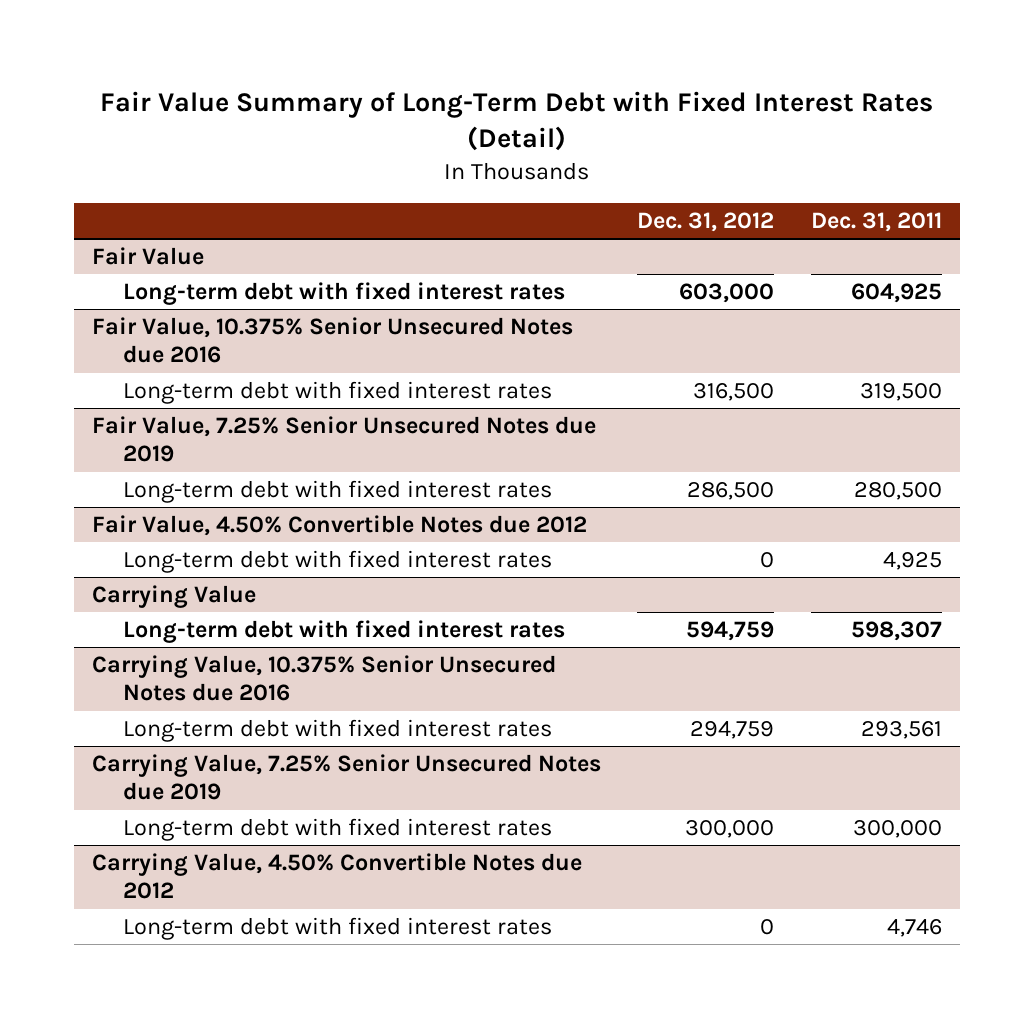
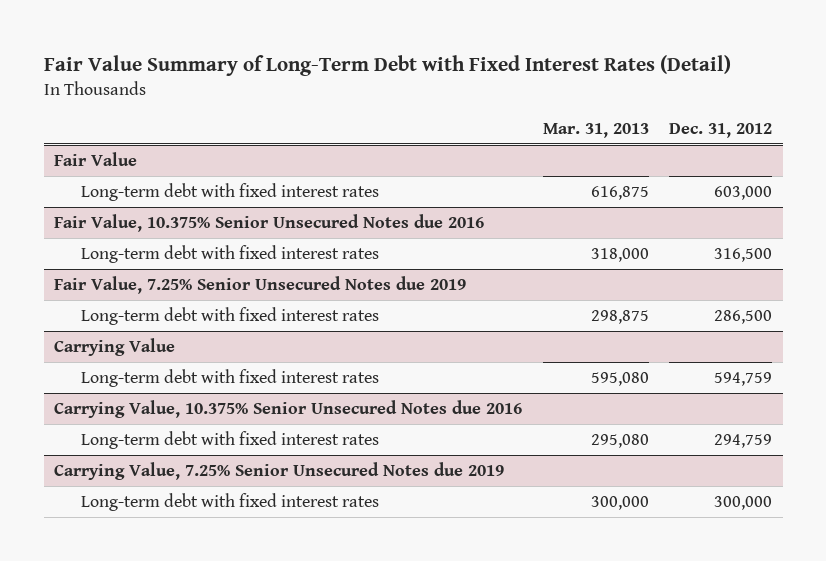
- | Dec. 31, 2012 | Dec. 31, 2011
+ | Mar. 31, 2013 | Dec. 31, 2012
- Fair Value, 4.50% Convertible Notes due 2012
- Long-term debt with fixed interest rates | 0 | 4,925
- Carrying Value, 4.50% Convertible Notes due 2012
- Long-term debt with fixed interest rates | 0 | 4,746

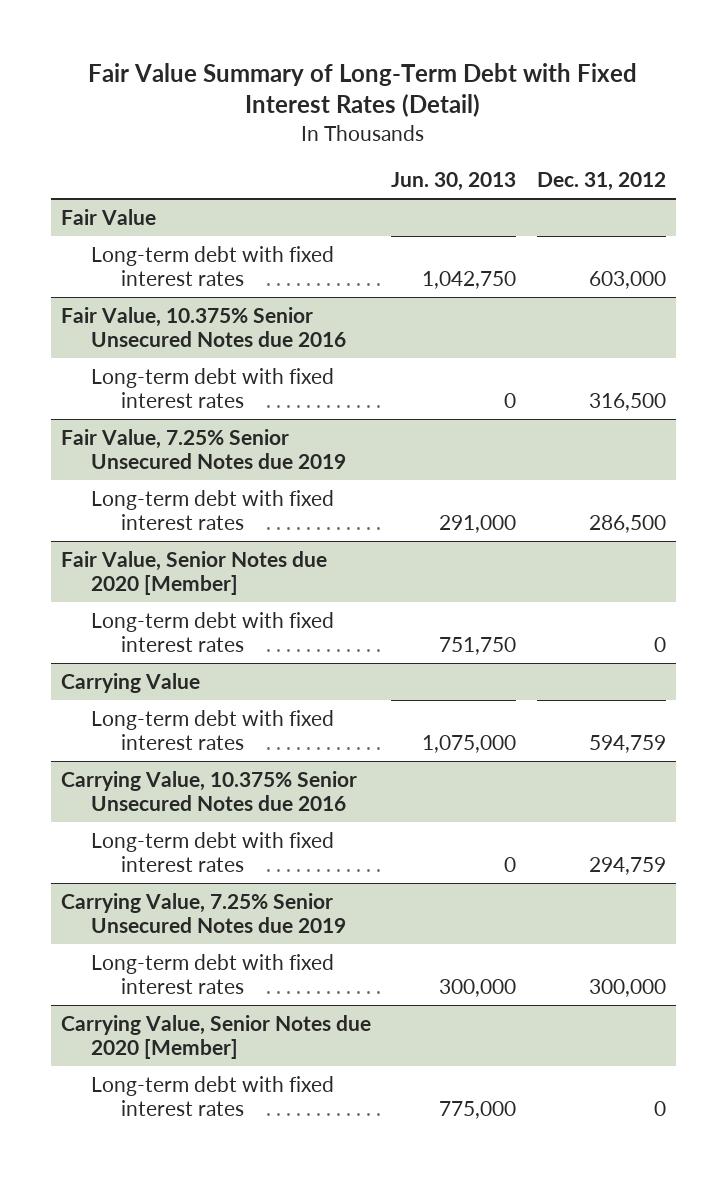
- | Mar. 31, 2013 | Dec. 31, 2012
+ | Jun. 30, 2013 | Dec. 31, 2012
+ Fair Value, Senior Notes due 2020 [Member]
+ Long-term debt with fixed interest rates | 751,750 | 0
+ Carrying Value, Senior Notes due 2020 [Member]
+ Long-term debt with fixed interest rates | 775,000 | 0

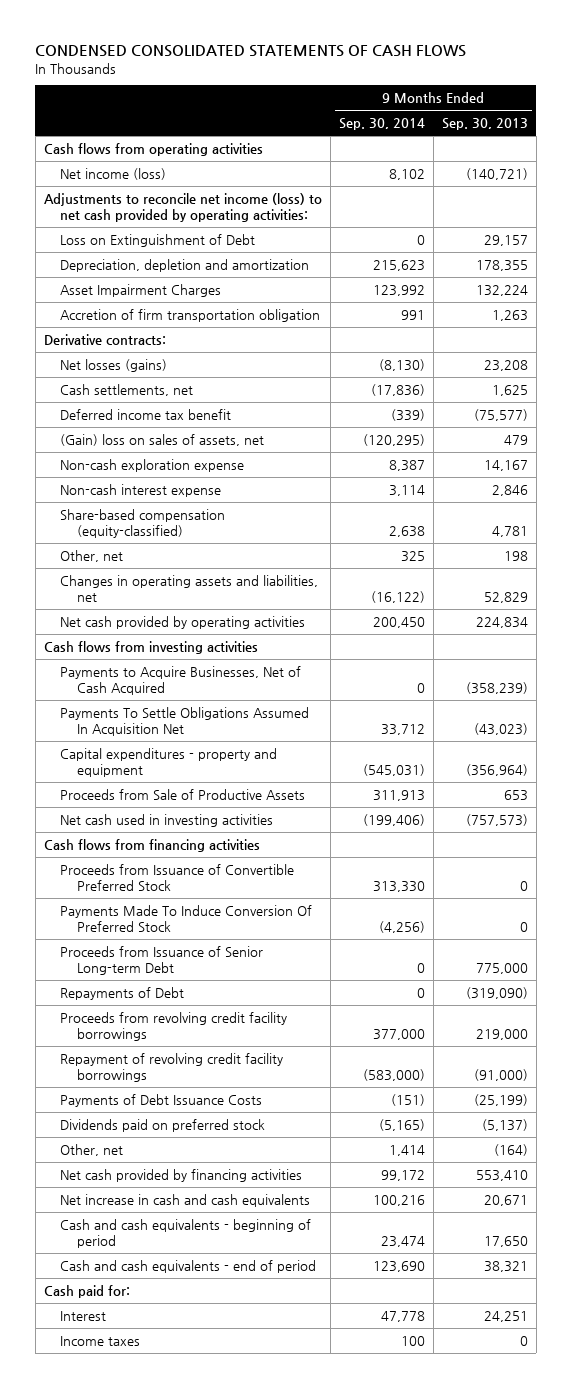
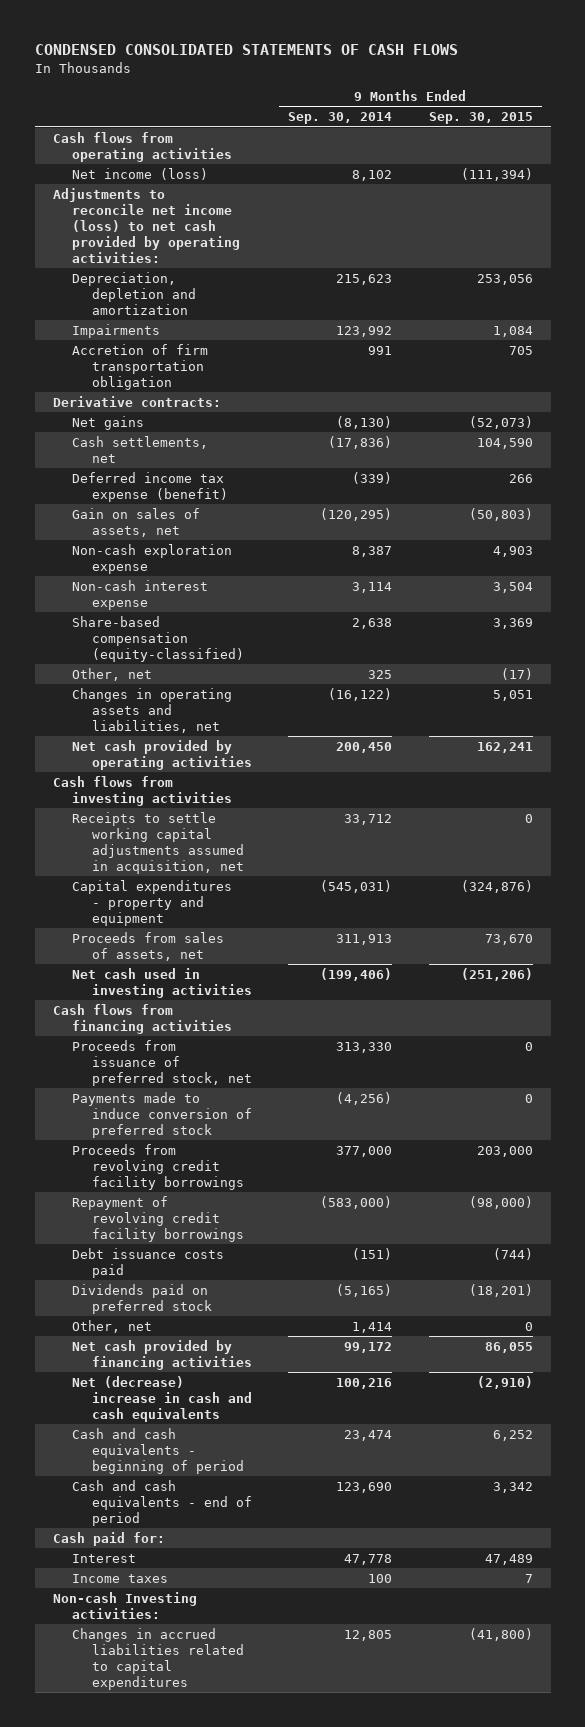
- | 9 Months Ended Sep. 30, 2014 | 9 Months Ended Sep. 30, 2013
+ | 9 Months Ended Sep. 30, 2014 | 9 Months Ended Sep. 30, 2015
- Loss on Extinguishment of Debt | 0 | 29,157
- Asset Impairment Charges | 123,992 | 132,224
+ Impairments | 123,992 | 1,084
- Net losses (gains) | (8,130) | 23,208
+ Net gains | (8,130) | (52,073)
- Deferred income tax benefit | (339) | (75,577)
- (Gain) loss on sales of assets, net | (120,295) | 479
+ Deferred income tax expense (benefit) | (339) | 266
+ Gain on sales of assets, net | (120,295) | (50,803)
- Payments to Acquire Businesses, Net of Cash Acquired | 0 | (358,239)
- Payments To Settle Obligations Assumed In Acquisition Net | 33,712 | (43,023)
+ Receipts to settle working capital adjustments assumed in acquisition, net | 33,712 | 0
- Proceeds from Sale of Productive Assets | 311,913 | 653
+ Proceeds from sales of assets, net | 311,913 | 73,670
- Proceeds from Issuance of Convertible Preferred Stock | 313,330 | 0
- Payments Made To Induce Conversion Of Preferred Stock | (4,256) | 0
- Proceeds from Issuance of Senior Long-term Debt | 0 | 775,000
- Repayments of Debt | 0 | (319,090)
+ Proceeds from issuance of preferred stock, net | 313,330 | 0
+ Payments made to induce conversion of preferred stock | (4,256) | 0
- Payments of Debt Issuance Costs | (151) | (25,199)
+ Debt issuance costs paid | (151) | (744)
- Net increase in cash and cash equivalents | 100,216 | 20,671
+ Net (decrease) increase in cash and cash equivalents | 100,216 | (2,910)
+ Non-cash Investing activities:
+ Changes in accrued liabilities related to capital expenditures | 12,805 | (41,800)

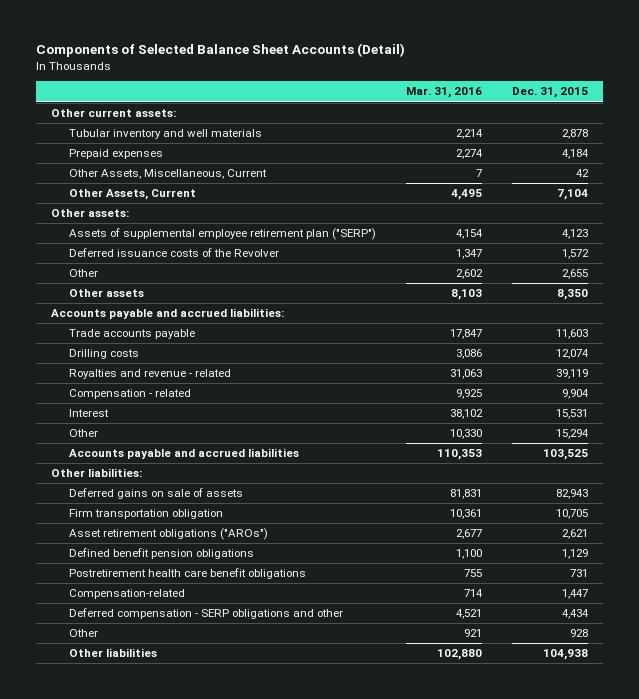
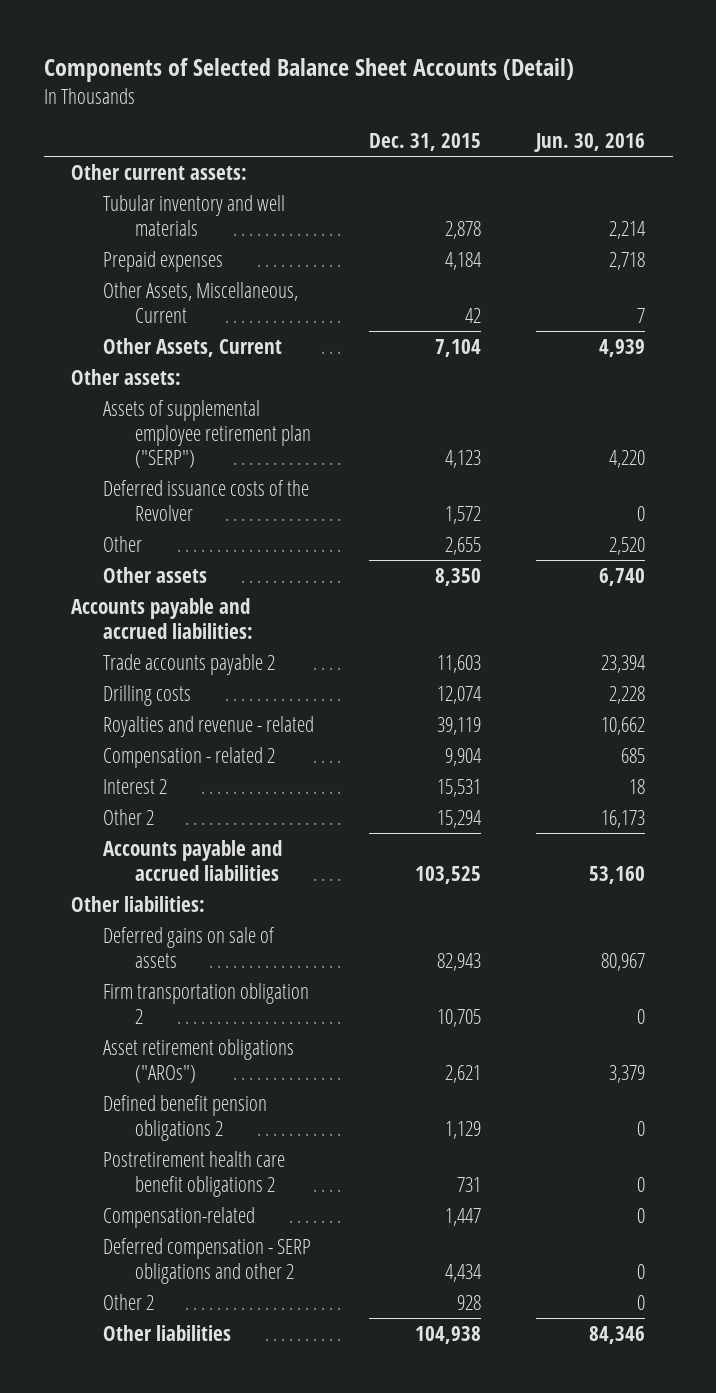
- | Mar. 31, 2016 | Dec. 31, 2015
+ | Dec. 31, 2015 | Jun. 30, 2016
- Trade accounts payable | 17,847 | 11,603
+ Trade accounts payable 2 | 11,603 | 23,394
- Compensation - related | 9,925 | 9,904
- Interest | 38,102 | 15,531
- Other | 10,330 | 15,294
+ Compensation - related 2 | 9,904 | 685
+ Interest 2 | 15,531 | 18
+ Other 2 | 15,294 | 16,173
- Firm transportation obligation | 10,361 | 10,705
+ Firm transportation obligation 2 | 10,705 | 0
- Defined benefit pension obligations | 1,100 | 1,129
- Postretirement health care benefit obligations | 755 | 731
+ Defined benefit pension obligations 2 | 1,129 | 0
+ Postretirement health care benefit obligations 2 | 731 | 0
- Deferred compensation - SERP obligations and other | 4,521 | 4,434
- Other | 921 | 928
+ Deferred compensation - SERP obligations and other 2 | 4,434 | 0
+ Other 2 | 928 | 0

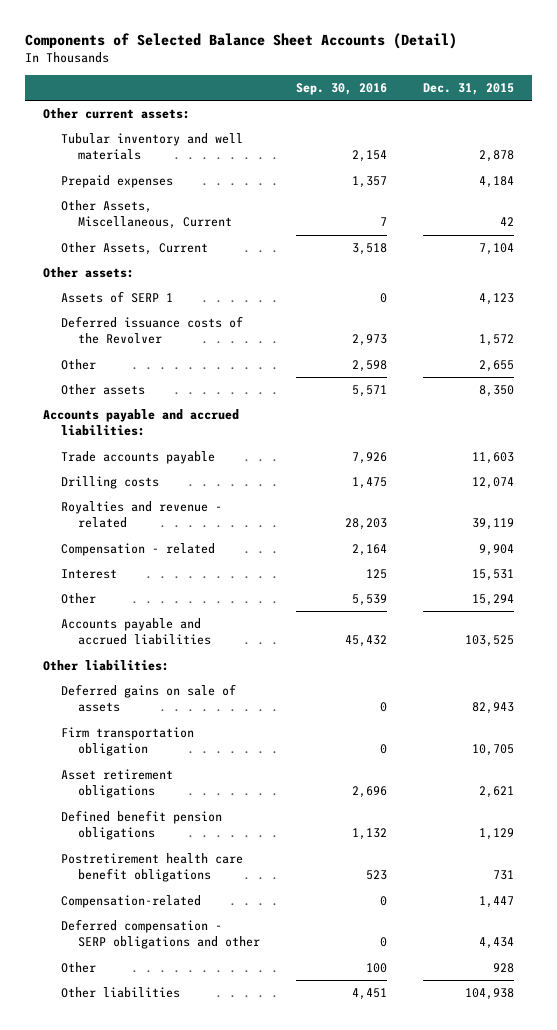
- | Dec. 31, 2015 | Jun. 30, 2016
+ | Sep. 30, 2016 | Dec. 31, 2015
- Assets of supplemental employee retirement plan ("SERP") | 4,123 | 4,220
+ Assets of SERP 1 | 0 | 4,123
- Trade accounts payable 2 | 11,603 | 23,394
+ Trade accounts payable | 7,926 | 11,603
- Compensation - related 2 | 9,904 | 685
- Interest 2 | 15,531 | 18
- Other 2 | 15,294 | 16,173
+ Compensation - related | 2,164 | 9,904
+ Interest | 125 | 15,531
+ Other | 5,539 | 15,294
- Firm transportation obligation 2 | 10,705 | 0
- Asset retirement obligations ("AROs") | 2,621 | 3,379
- Defined benefit pension obligations 2 | 1,129 | 0
- Postretirement health care benefit obligations 2 | 731 | 0
+ Firm transportation obligation | 0 | 10,705
+ Asset retirement obligations | 2,696 | 2,621
+ Defined benefit pension obligations | 1,132 | 1,129
+ Postretirement health care benefit obligations | 523 | 731
- Deferred compensation - SERP obligations and other 2 | 4,434 | 0
- Other 2 | 928 | 0
+ Deferred compensation - SERP obligations and other | 0 | 4,434
+ Other | 100 | 928

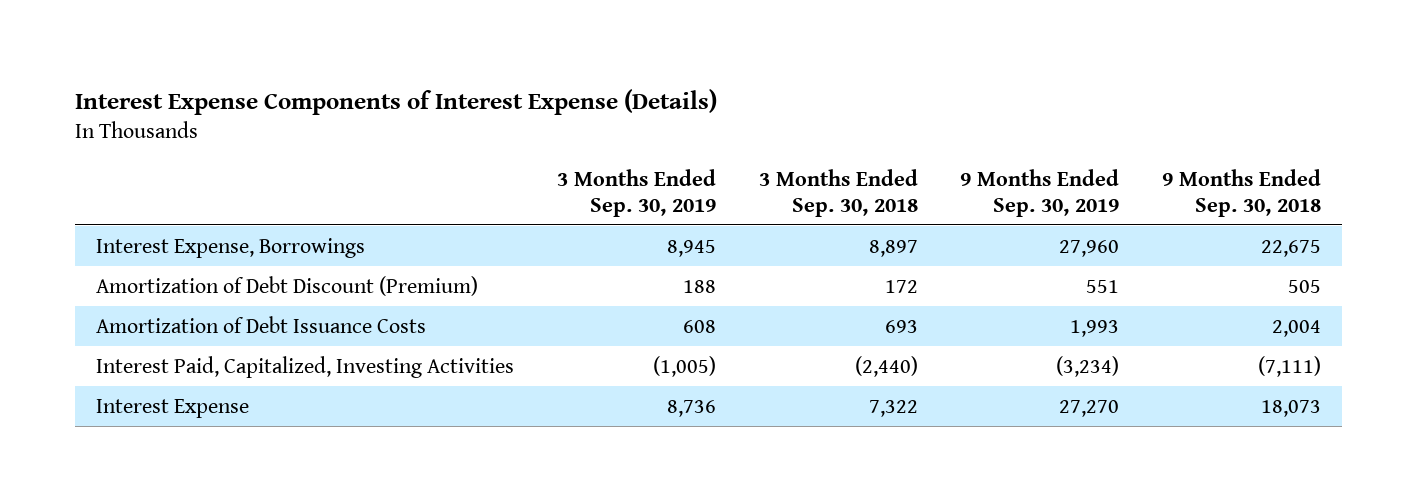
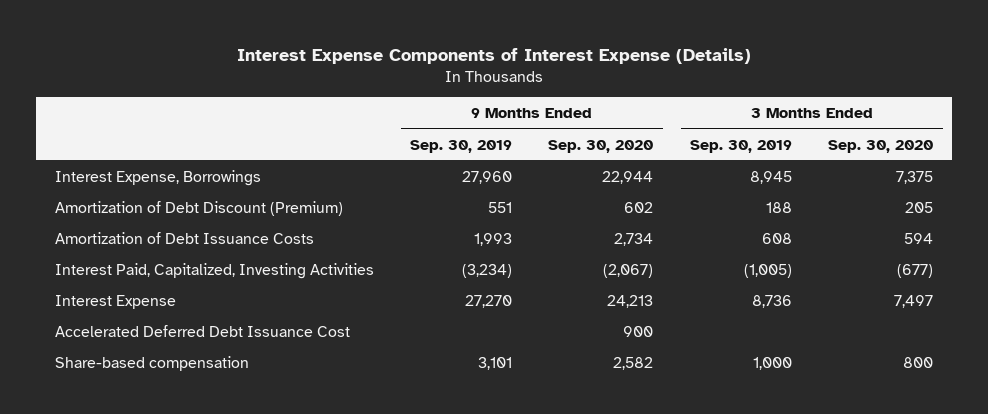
- | 3 Months Ended Sep. 30, 2019 | 3 Months Ended Sep. 30, 2018 | 9 Months Ended Sep. 30, 2019 | 9 Months Ended Sep. 30, 2018
+ | 9 Months Ended Sep. 30, 2019 | 9 Months Ended Sep. 30, 2020 | 3 Months Ended Sep. 30, 2019 | 3 Months Ended Sep. 30, 2020
+ Accelerated Deferred Debt Issuance Cost | | 900 | |
+ Share-based compensation | 3,101 | 2,582 | 1,000 | 800

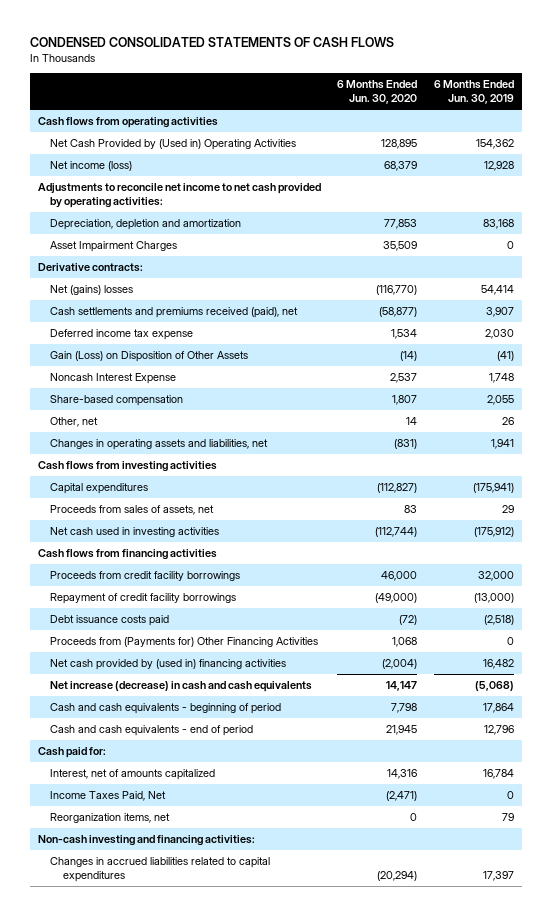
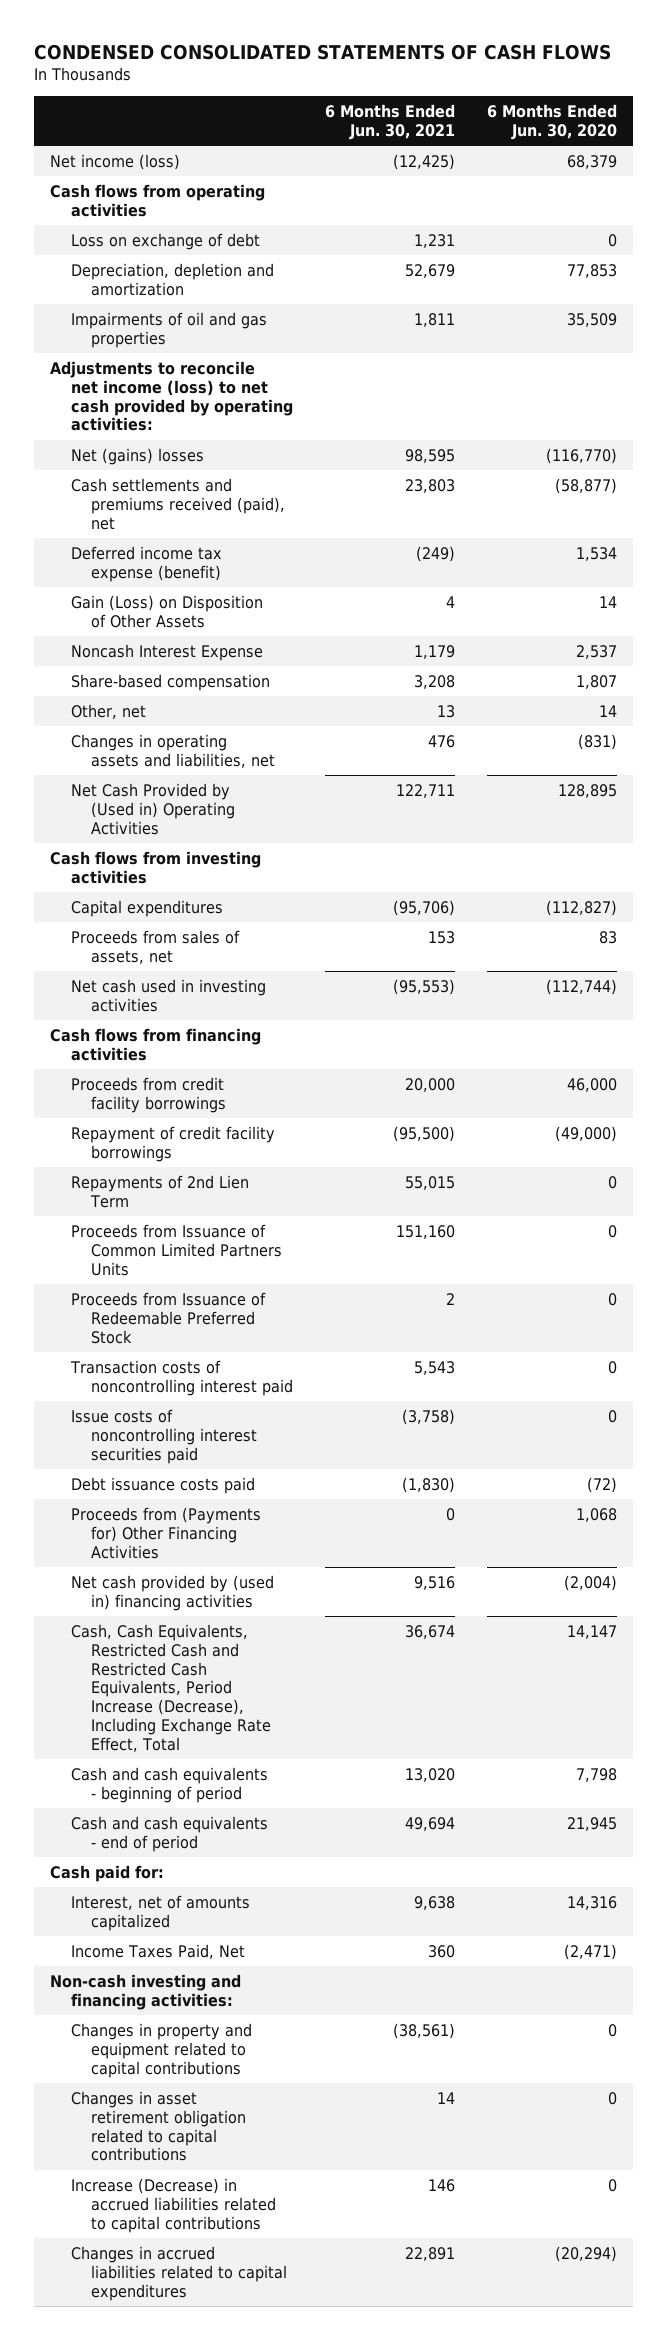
- | 6 Months Ended Jun. 30, 2020 | 6 Months Ended Jun. 30, 2019
+ | 6 Months Ended Jun. 30, 2021 | 6 Months Ended Jun. 30, 2020
- Adjustments to reconcile net income to net cash provided by operating activities:
moved down: Cash flows from operating activities
+ Loss on exchange of debt | 1,231 | 0
- Asset Impairment Charges | 35,509 | 0
- Derivative contracts:
+ Impairments of oil and gas properties | 1,811 | 35,509
+ Adjustments to reconcile net income (loss) to net cash provided by operating activities:
- Deferred income tax expense | 1,534 | 2,030
- Gain (Loss) on Disposition of Other Assets | (14) | (41)
+ Deferred income tax expense (benefit) | (249) | 1,534
+ Gain (Loss) on Disposition of Other Assets | 4 | 14
moved down: Net Cash Provided by (Used in) Operating Activities | 122,711 | 128,895
+ Repayments of 2nd Lien Term | 55,015 | 0
+ Proceeds from Issuance of Common Limited Partners Units | 151,160 | 0
+ Proceeds from Issuance of Redeemable Preferred Stock | 2 | 0
+ Transaction costs of noncontrolling interest paid | 5,543 | 0
+ Issue costs of noncontrolling interest securities paid | (3,758) | 0
- Net increase (decrease) in cash and cash equivalents | 14,147 | (5,068)
+ Cash, Cash Equivalents, Restricted Cash and Restricted Cash Equivalents, Period Increase (Decrease), Including Exchange Rate Effect, Total | 36,674 | 14,147
- Reorganization items, net | 0 | 79
+ Changes in property and equipment related to capital contributions | (38,561) | 0
+ Changes in asset retirement obligation related to capital contributions | 14 | 0
+ Increase (Decrease) in accrued liabilities related to capital contributions | 146 | 0

